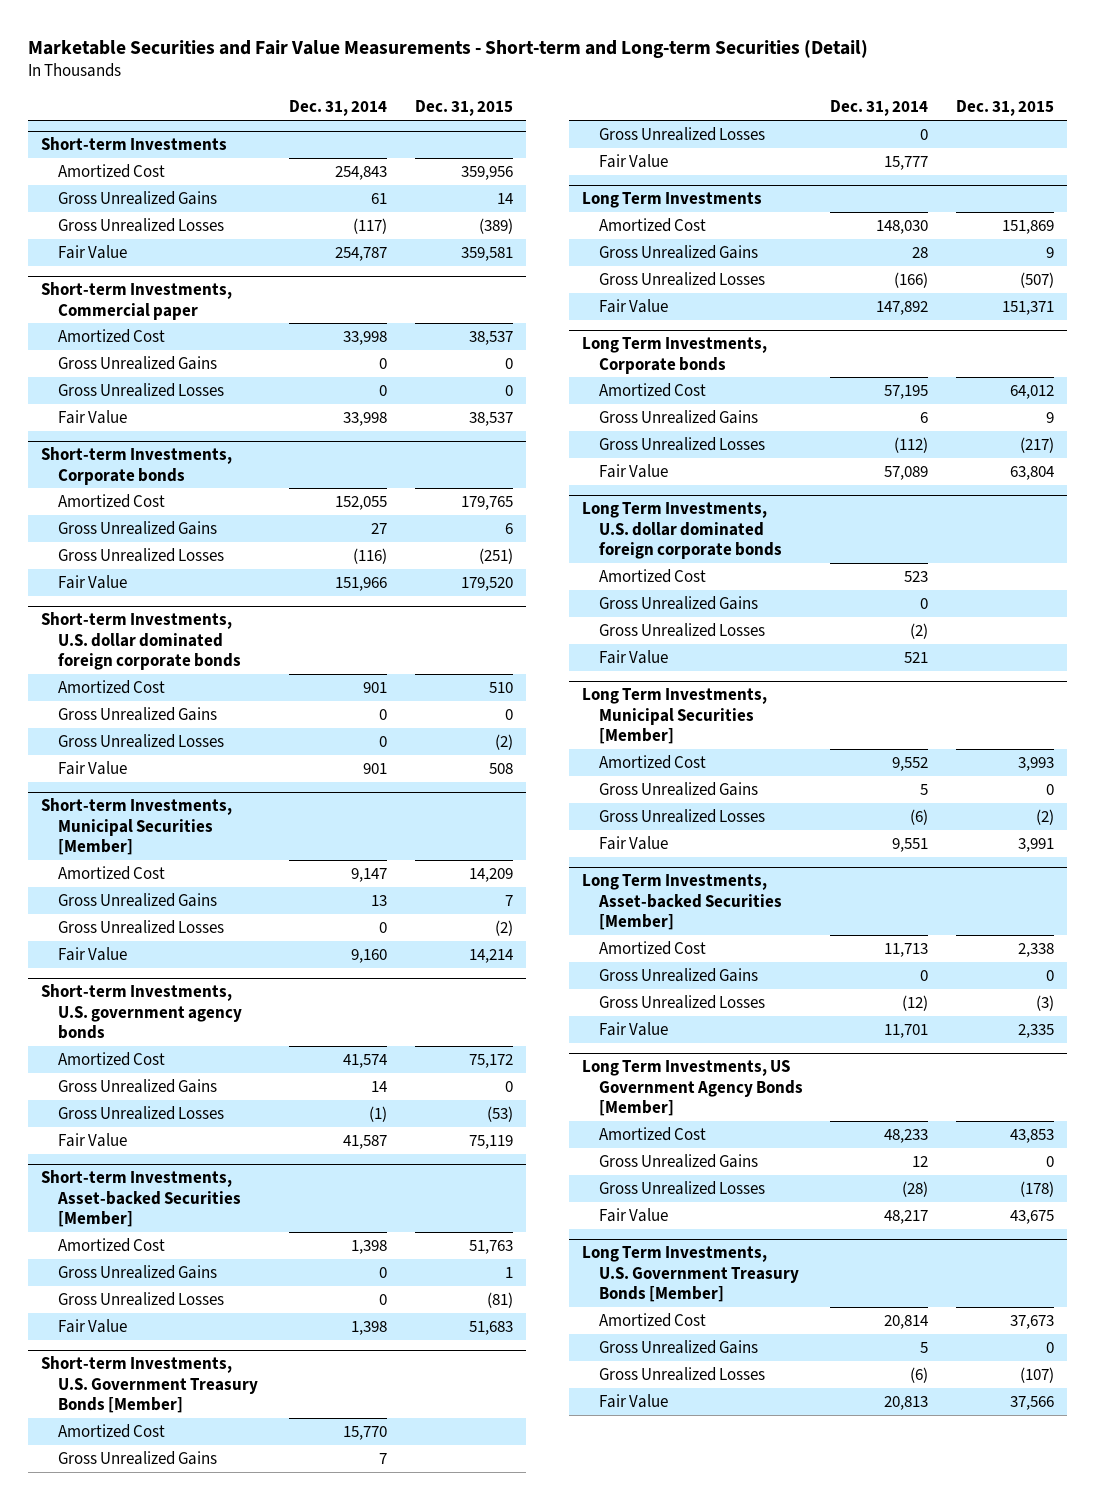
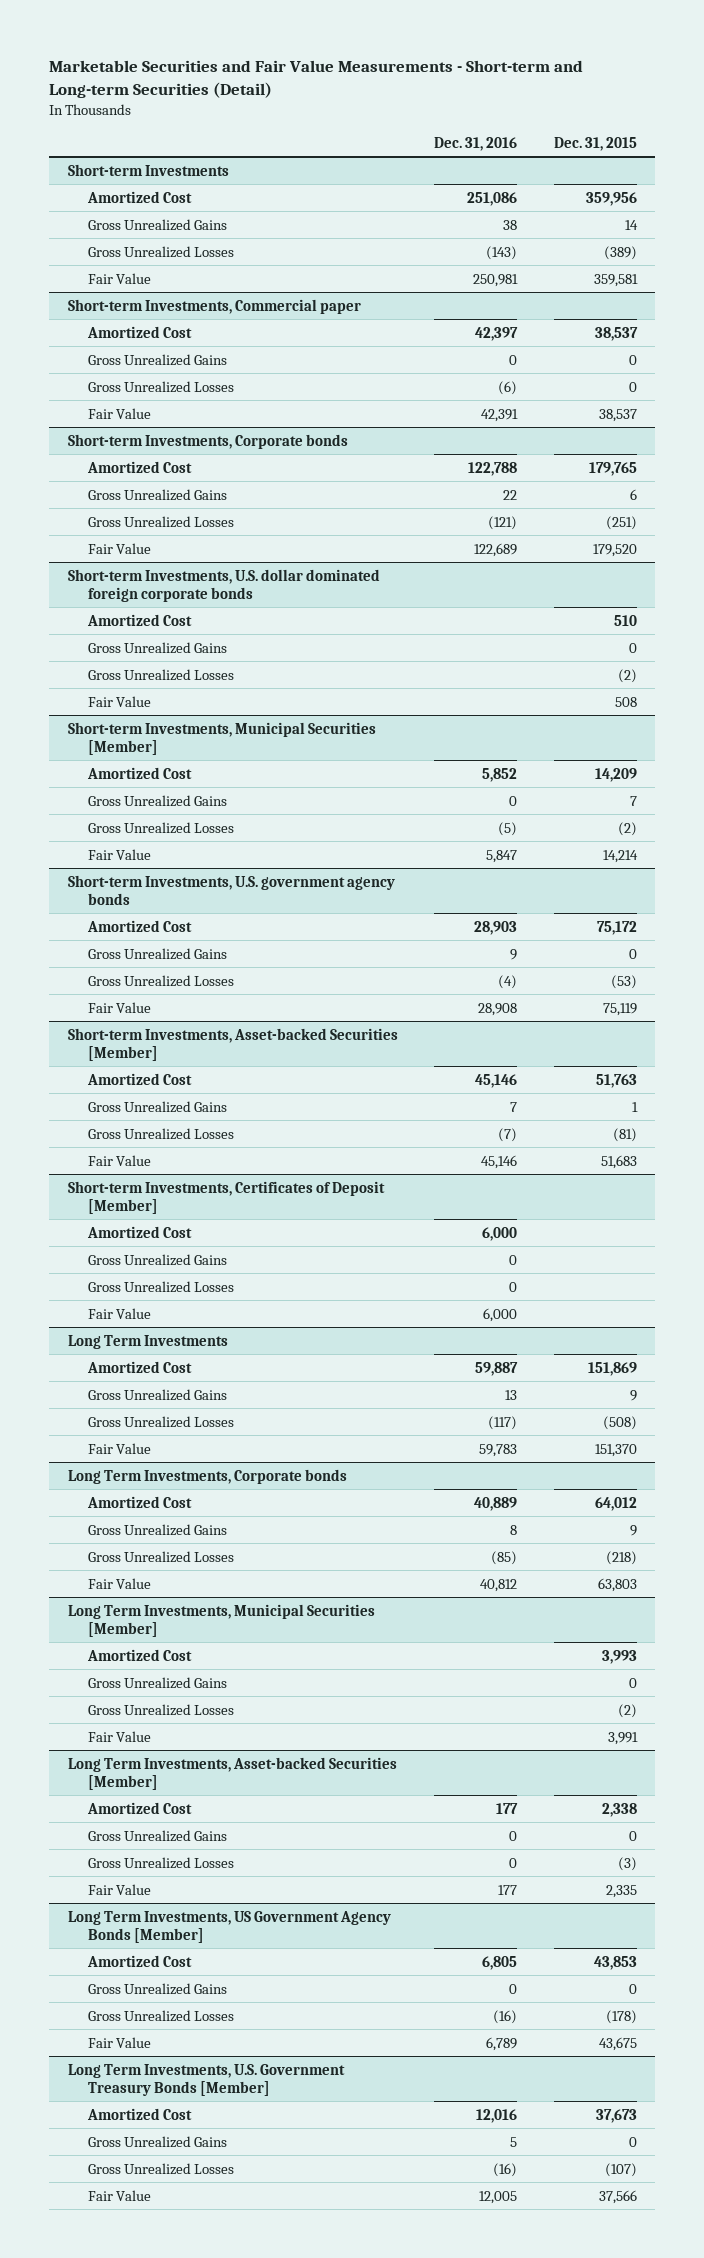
- | Dec. 31, 2014 | Dec. 31, 2015
+ | Dec. 31, 2016 | Dec. 31, 2015
- Short-term Investments, U.S. Government Treasury Bonds [Member]
+ Short-term Investments, Certificates of Deposit [Member]
@ Long Term Investments
- Gross Unrealized Losses | (166) | (507)
- Fair Value | 147,892 | 151,371
+ Gross Unrealized Losses | (117) | (508)
+ Fair Value | 59,783 | 151,370
@ Long Term Investments, Corporate bonds
- Gross Unrealized Losses | (112) | (217)
- Fair Value | 57,089 | 63,804
- Long Term Investments, U.S. dollar dominated foreign corporate bonds
- Amortized Cost | 523 |
- Gross Unrealized Gains | 0 |
- Gross Unrealized Losses | (2) |
- Fair Value | 521 |
@ Long Term Investments, Corporate bonds
+ Gross Unrealized Losses | (85) | (218)
+ Fair Value | 40,812 | 63,803

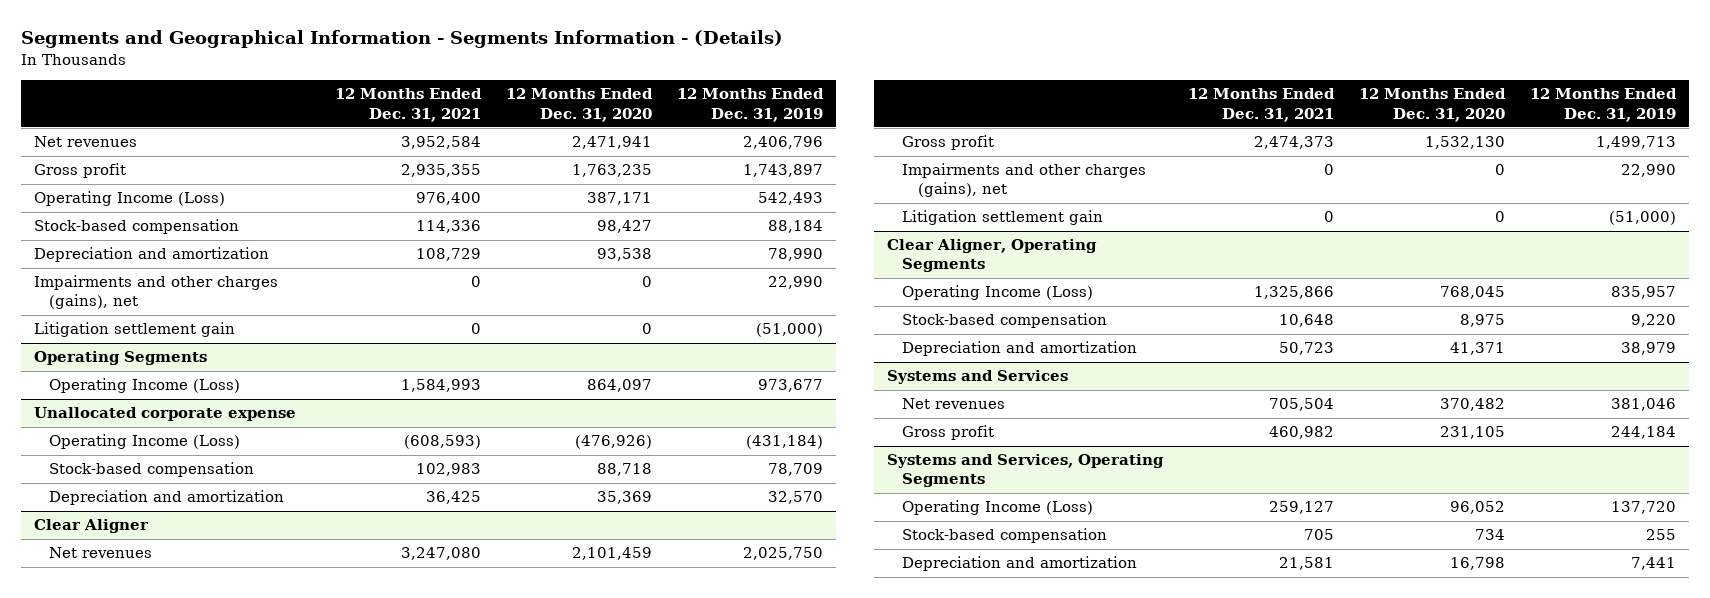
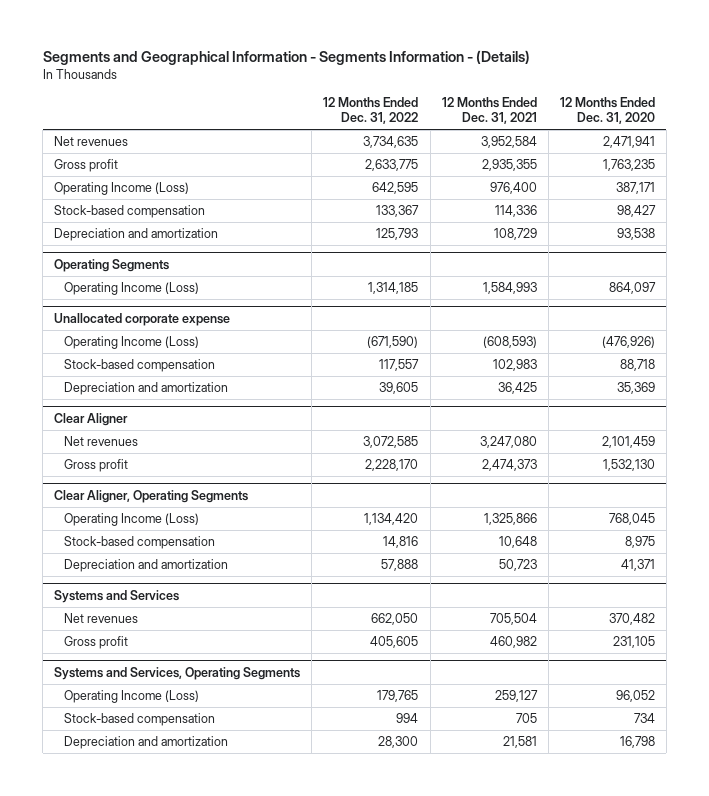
- | 12 Months Ended Dec. 31, 2021 | 12 Months Ended Dec. 31, 2020 | 12 Months Ended Dec. 31, 2019
+ | 12 Months Ended Dec. 31, 2022 | 12 Months Ended Dec. 31, 2021 | 12 Months Ended Dec. 31, 2020
- Impairments and other charges (gains), net | 0 | 0 | 22,990
- Litigation settlement gain | 0 | 0 | (51,000)
@ Clear Aligner
- Impairments and other charges (gains), net | 0 | 0 | 22,990
- Litigation settlement gain | 0 | 0 | (51,000)

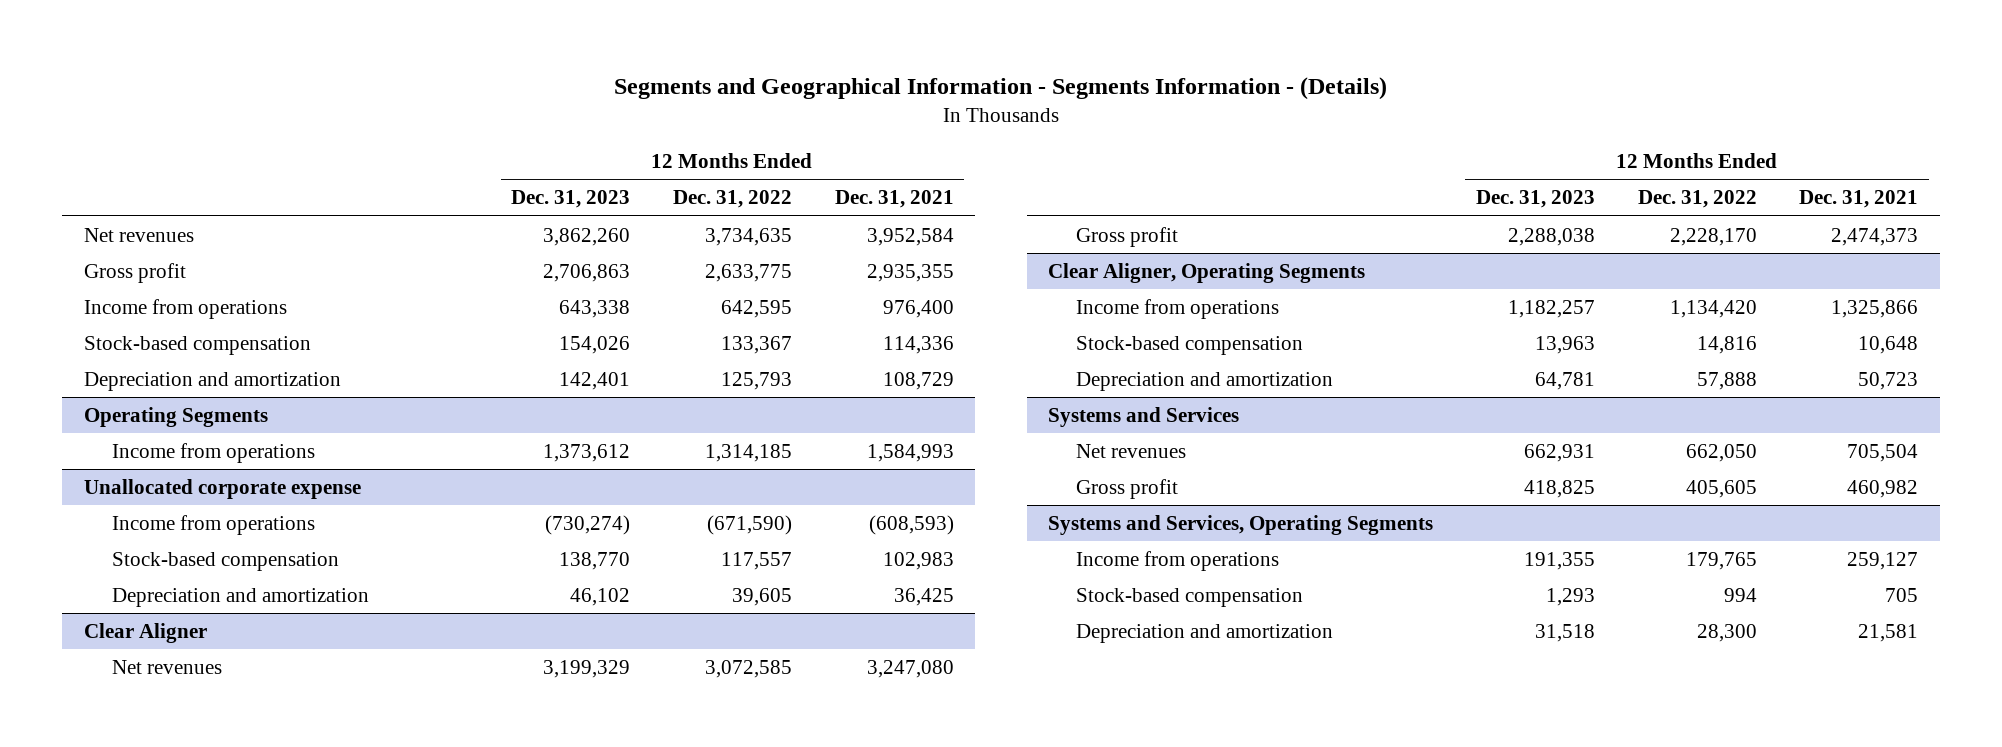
- | 12 Months Ended Dec. 31, 2022 | 12 Months Ended Dec. 31, 2021 | 12 Months Ended Dec. 31, 2020
+ | 12 Months Ended Dec. 31, 2023 | 12 Months Ended Dec. 31, 2022 | 12 Months Ended Dec. 31, 2021
- Operating Income (Loss) | 642,595 | 976,400 | 387,171
+ Income from operations | 643,338 | 642,595 | 976,400
@ Operating Segments
- Operating Income (Loss) | 1,314,185 | 1,584,993 | 864,097
+ Income from operations | 1,373,612 | 1,314,185 | 1,584,993
@ Unallocated corporate expense
- Operating Income (Loss) | (671,590) | (608,593) | (476,926)
+ Income from operations | (730,274) | (671,590) | (608,593)
@ Clear Aligner, Operating Segments
- Operating Income (Loss) | 1,134,420 | 1,325,866 | 768,045
+ Income from operations | 1,182,257 | 1,134,420 | 1,325,866
@ Systems and Services, Operating Segments
- Operating Income (Loss) | 179,765 | 259,127 | 96,052
+ Income from operations | 191,355 | 179,765 | 259,127

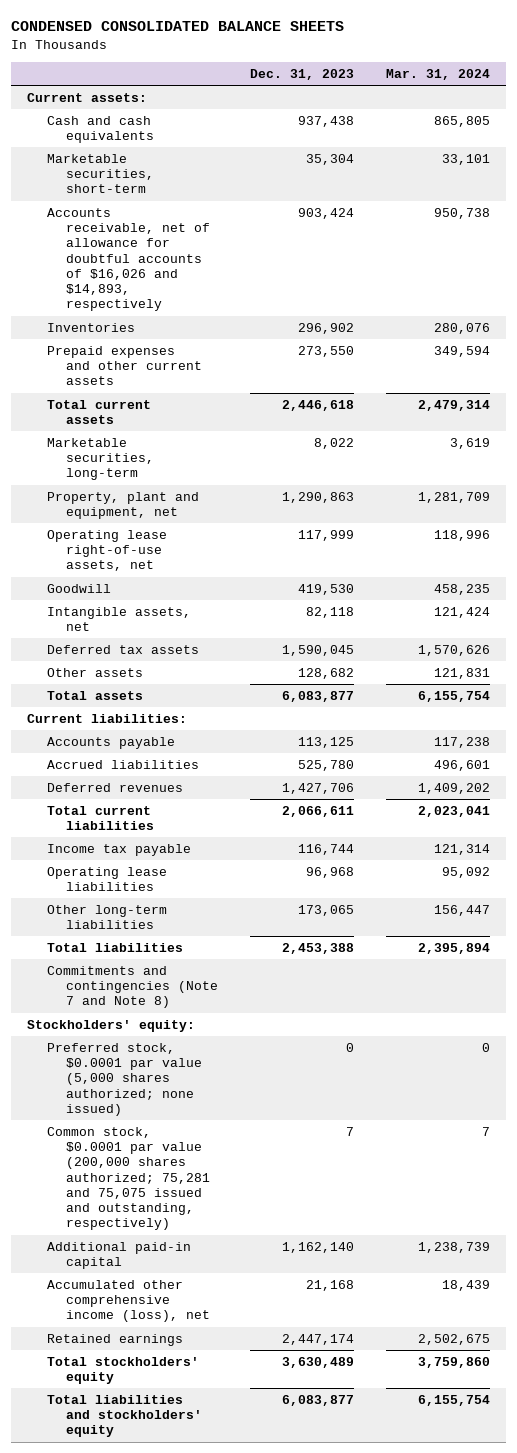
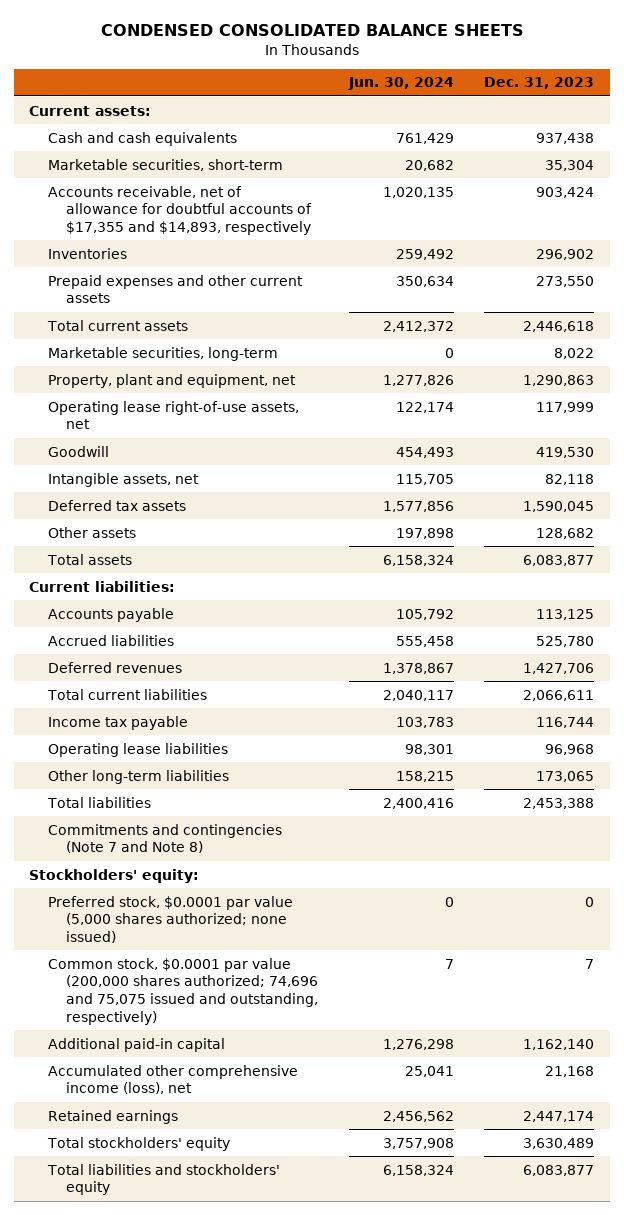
- | Dec. 31, 2023 | Mar. 31, 2024
+ | Jun. 30, 2024 | Dec. 31, 2023
- Accounts receivable, net of allowance for doubtful accounts of $16,026 and $14,893, respectively | 903,424 | 950,738
+ Accounts receivable, net of allowance for doubtful accounts of $17,355 and $14,893, respectively | 1,020,135 | 903,424
- Common stock, $0.0001 par value (200,000 shares authorized; 75,281 and 75,075 issued and outstanding, respectively) | 7 | 7
+ Common stock, $0.0001 par value (200,000 shares authorized; 74,696 and 75,075 issued and outstanding, respectively) | 7 | 7

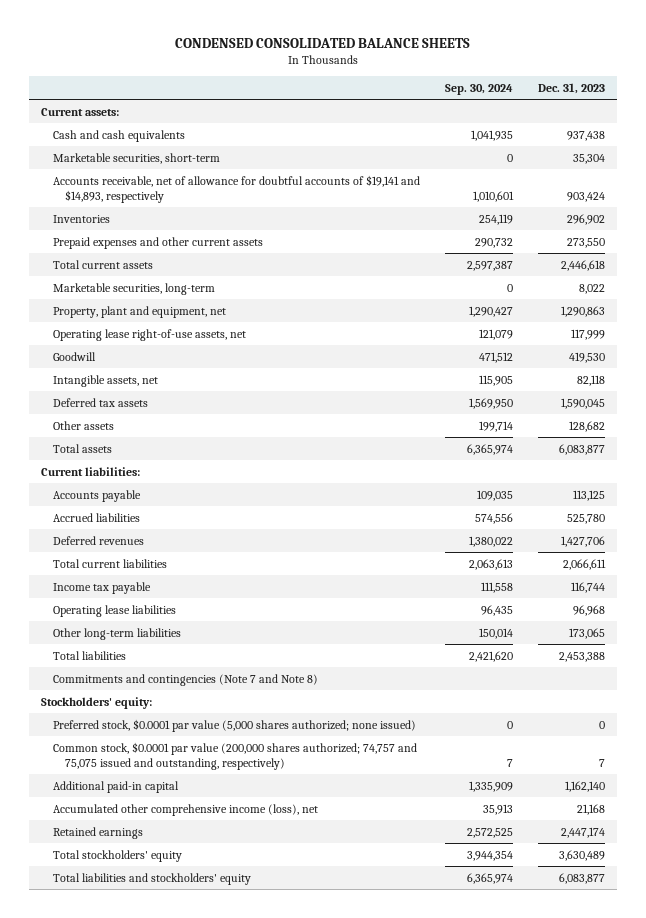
- | Jun. 30, 2024 | Dec. 31, 2023
+ | Sep. 30, 2024 | Dec. 31, 2023
- Accounts receivable, net of allowance for doubtful accounts of $17,355 and $14,893, respectively | 1,020,135 | 903,424
+ Accounts receivable, net of allowance for doubtful accounts of $19,141 and $14,893, respectively | 1,010,601 | 903,424
- Common stock, $0.0001 par value (200,000 shares authorized; 74,696 and 75,075 issued and outstanding, respectively) | 7 | 7
+ Common stock, $0.0001 par value (200,000 shares authorized; 74,757 and 75,075 issued and outstanding, respectively) | 7 | 7

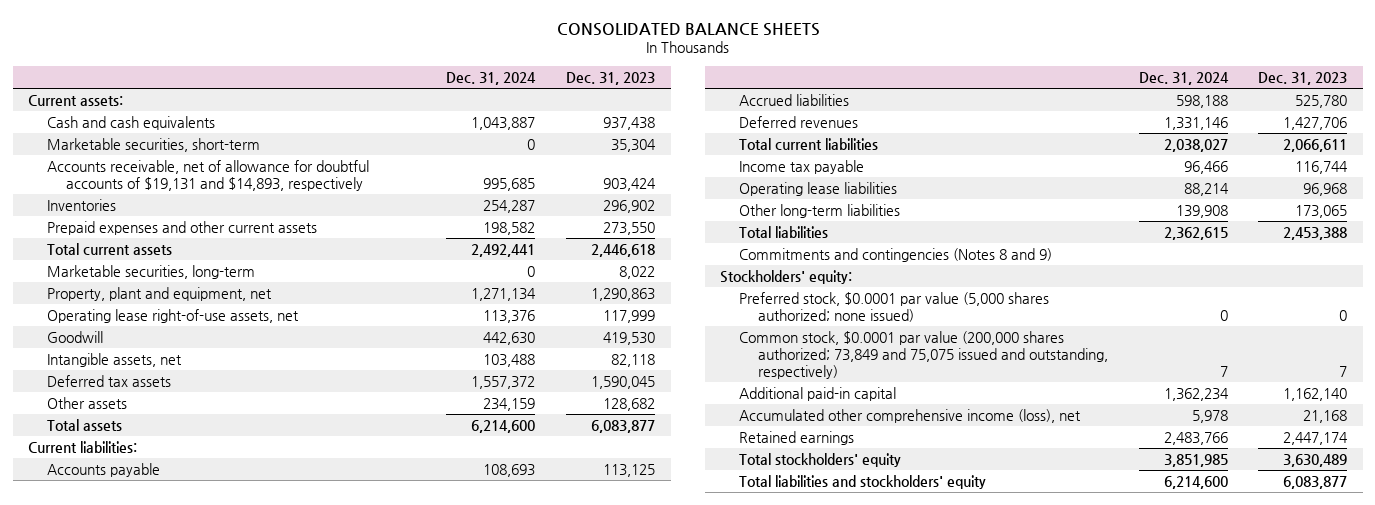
- CONDENSED CONSOLIDATED BALANCE SHEETS
+ CONSOLIDATED BALANCE SHEETS
- | Sep. 30, 2024 | Dec. 31, 2023
+ | Dec. 31, 2024 | Dec. 31, 2023
- Accounts receivable, net of allowance for doubtful accounts of $19,141 and $14,893, respectively | 1,010,601 | 903,424
+ Accounts receivable, net of allowance for doubtful accounts of $19,131 and $14,893, respectively | 995,685 | 903,424
- Commitments and contingencies (Note 7 and Note 8)
+ Commitments and contingencies (Notes 8 and 9)
- Common stock, $0.0001 par value (200,000 shares authorized; 74,757 and 75,075 issued and outstanding, respectively) | 7 | 7
+ Common stock, $0.0001 par value (200,000 shares authorized; 73,849 and 75,075 issued and outstanding, respectively) | 7 | 7

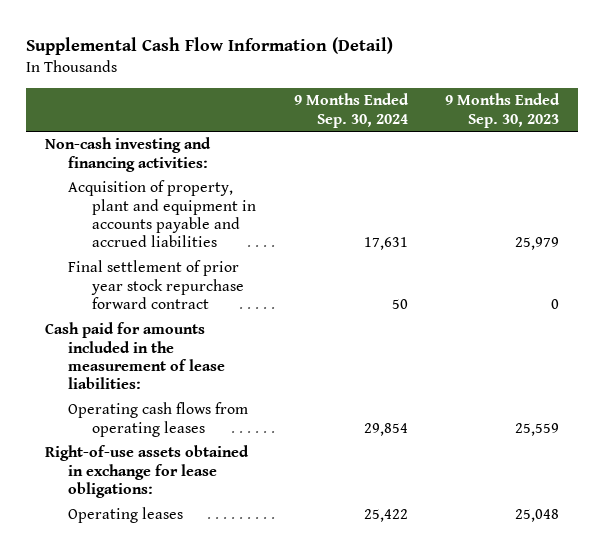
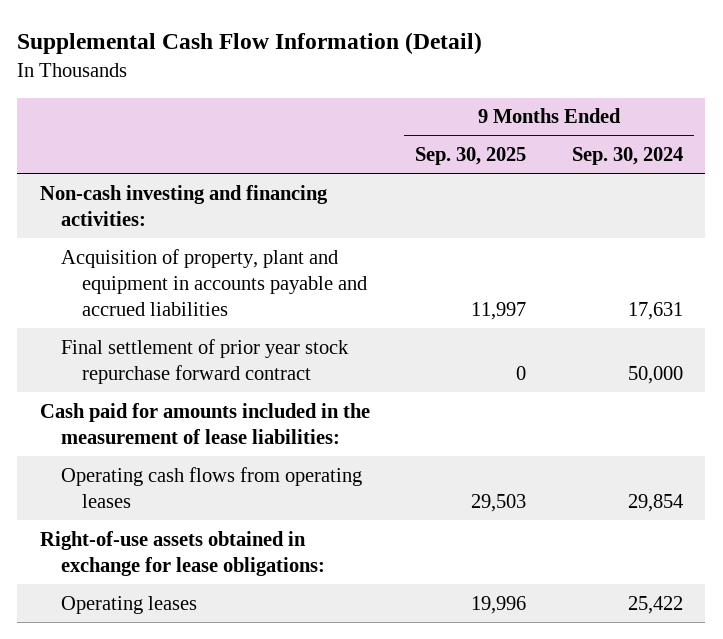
- | 9 Months Ended Sep. 30, 2024 | 9 Months Ended Sep. 30, 2023
+ | 9 Months Ended Sep. 30, 2025 | 9 Months Ended Sep. 30, 2024
- Final settlement of prior year stock repurchase forward contract | 50 | 0
+ Final settlement of prior year stock repurchase forward contract | 0 | 50,000

